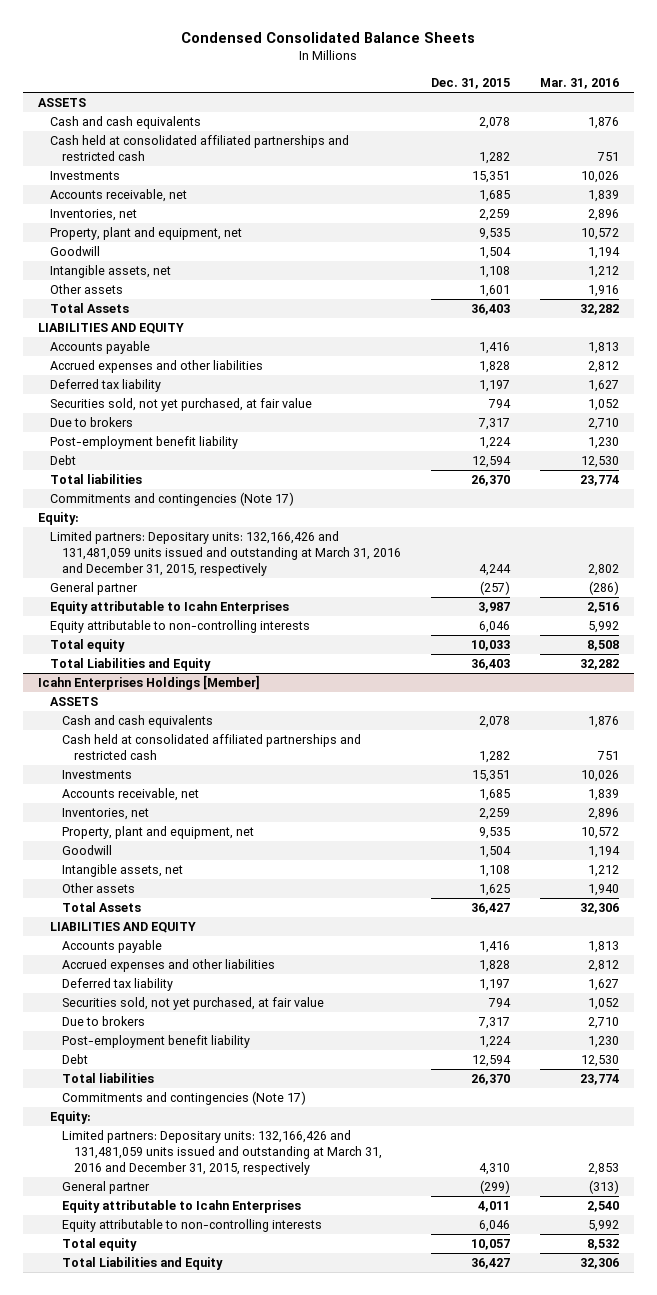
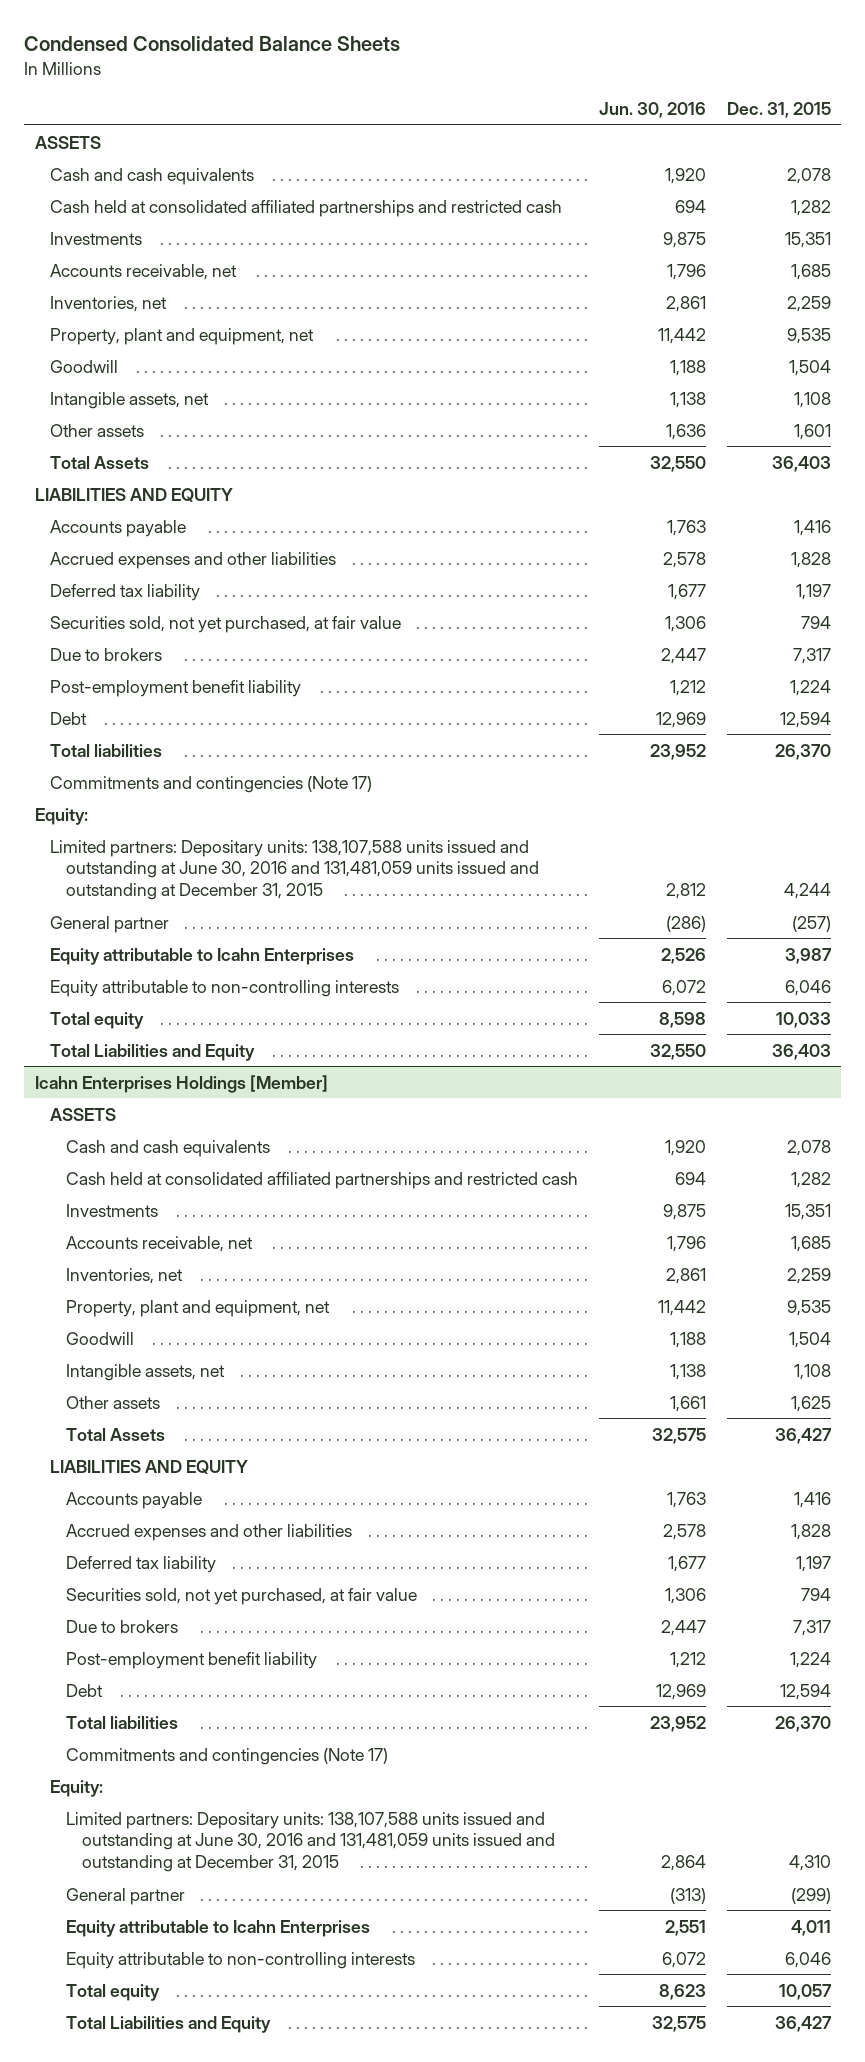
- | Dec. 31, 2015 | Mar. 31, 2016
+ | Jun. 30, 2016 | Dec. 31, 2015
- Limited partners: Depositary units: 132,166,426 and 131,481,059 units issued and outstanding at March 31, 2016 and December 31, 2015, respectively | 4,244 | 2,802
+ Limited partners: Depositary units: 138,107,588 units issued and outstanding at June 30, 2016 and 131,481,059 units issued and outstanding at December 31, 2015 | 2,812 | 4,244
@ Icahn Enterprises Holdings [Member]
- Limited partners: Depositary units: 132,166,426 and 131,481,059 units issued and outstanding at March 31, 2016 and December 31, 2015, respectively | 4,310 | 2,853
+ Limited partners: Depositary units: 138,107,588 units issued and outstanding at June 30, 2016 and 131,481,059 units issued and outstanding at December 31, 2015 | 2,864 | 4,310

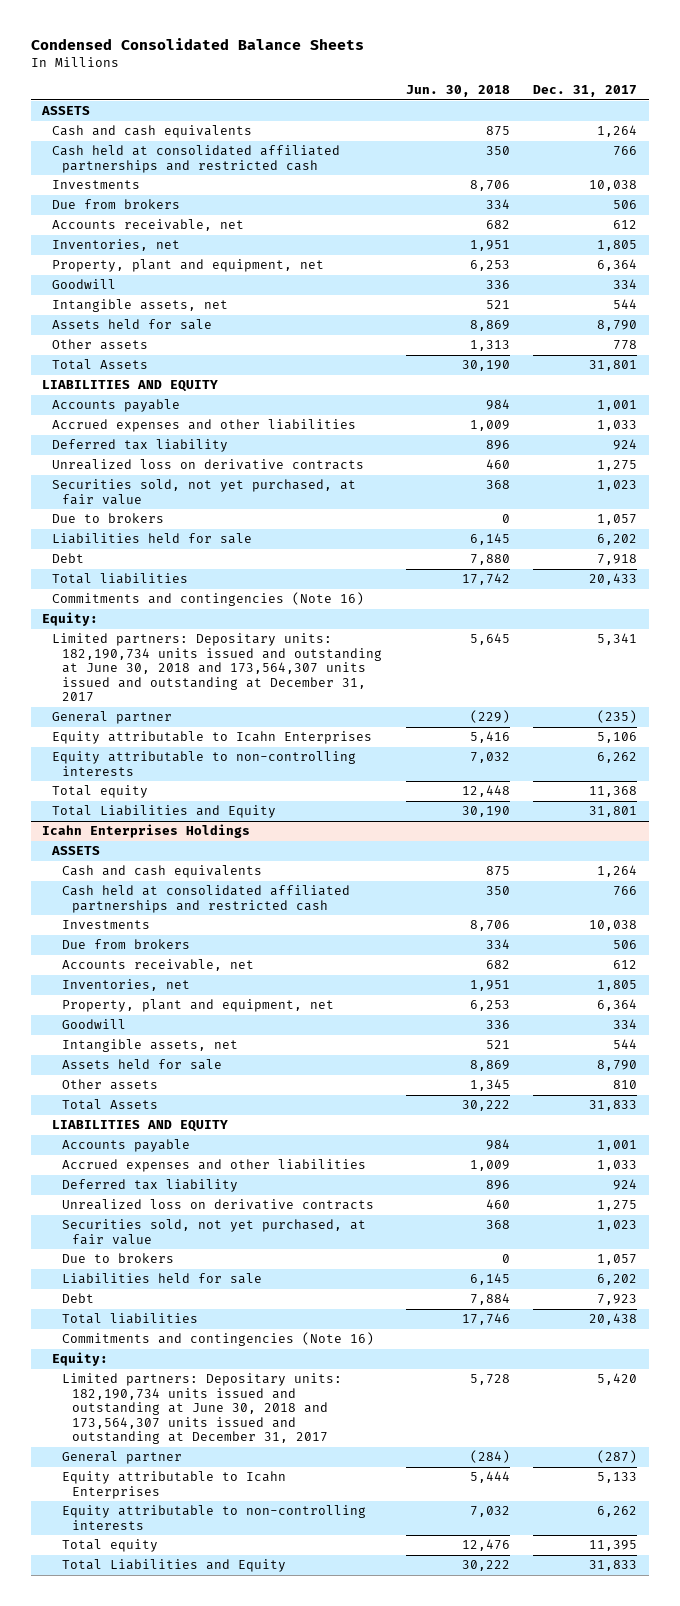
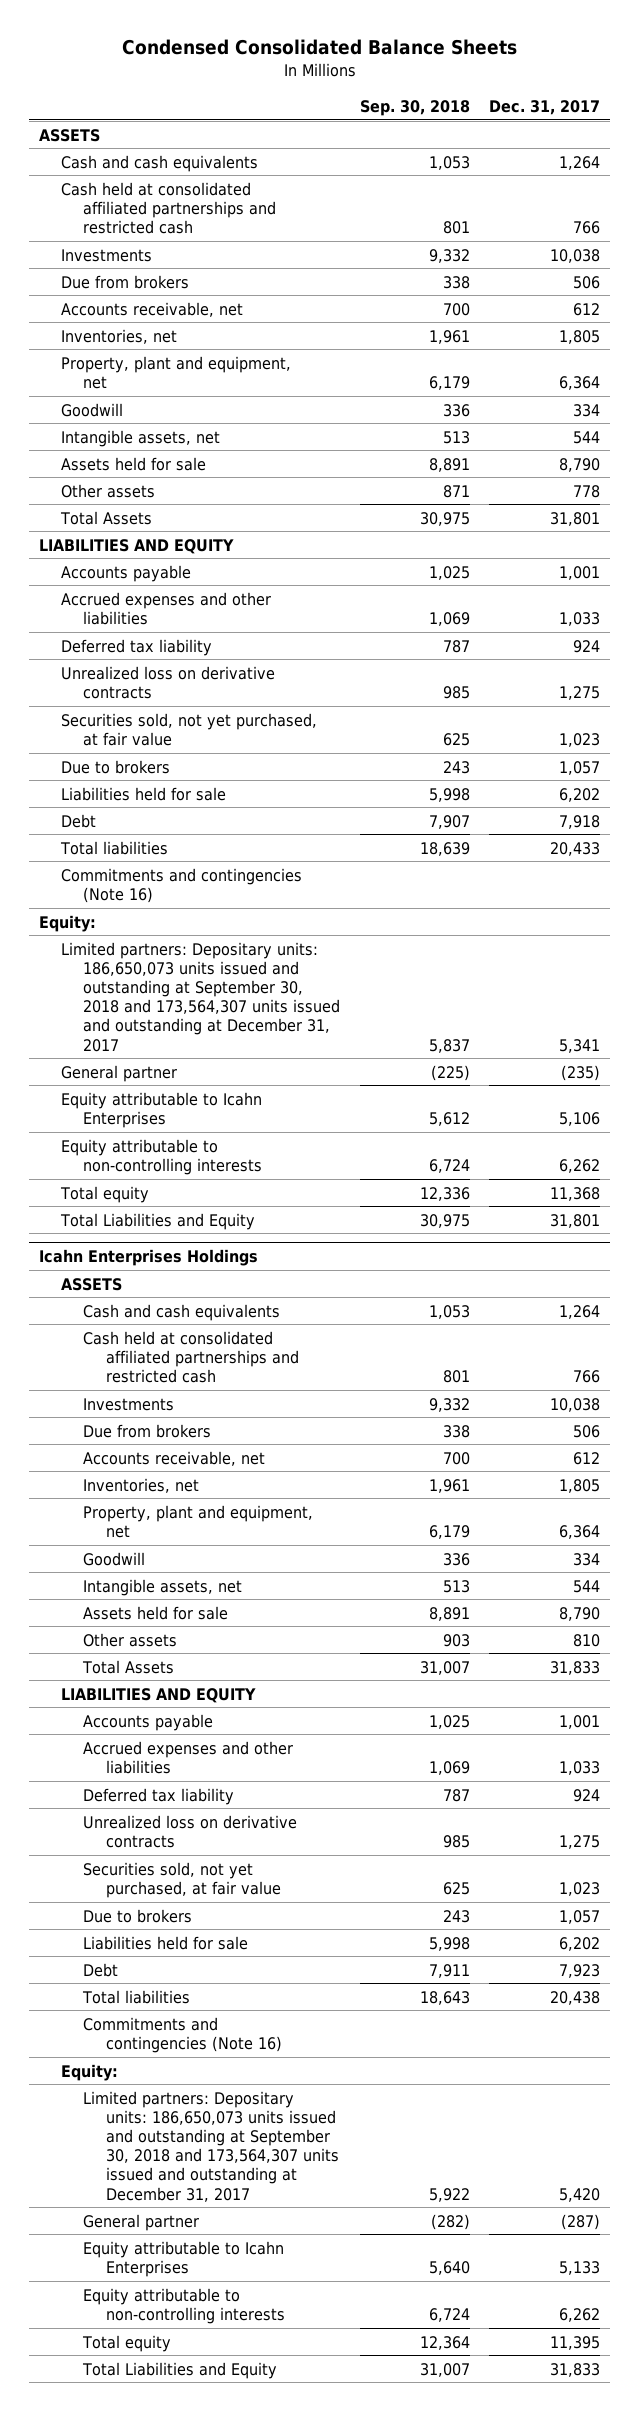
- | Jun. 30, 2018 | Dec. 31, 2017
+ | Sep. 30, 2018 | Dec. 31, 2017
- Limited partners: Depositary units: 182,190,734 units issued and outstanding at June 30, 2018 and 173,564,307 units issued and outstanding at December 31, 2017 | 5,645 | 5,341
+ Limited partners: Depositary units: 186,650,073 units issued and outstanding at September 30, 2018 and 173,564,307 units issued and outstanding at December 31, 2017 | 5,837 | 5,341
@ Icahn Enterprises Holdings
- Limited partners: Depositary units: 182,190,734 units issued and outstanding at June 30, 2018 and 173,564,307 units issued and outstanding at December 31, 2017 | 5,728 | 5,420
+ Limited partners: Depositary units: 186,650,073 units issued and outstanding at September 30, 2018 and 173,564,307 units issued and outstanding at December 31, 2017 | 5,922 | 5,420

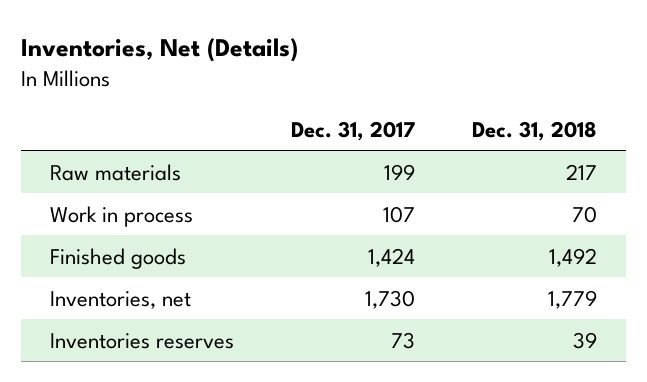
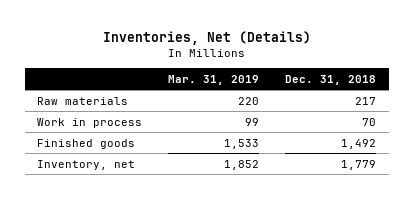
- | Dec. 31, 2017 | Dec. 31, 2018
+ | Mar. 31, 2019 | Dec. 31, 2018
- Inventories, net | 1,730 | 1,779
- Inventories reserves | 73 | 39
+ Inventory, net | 1,852 | 1,779

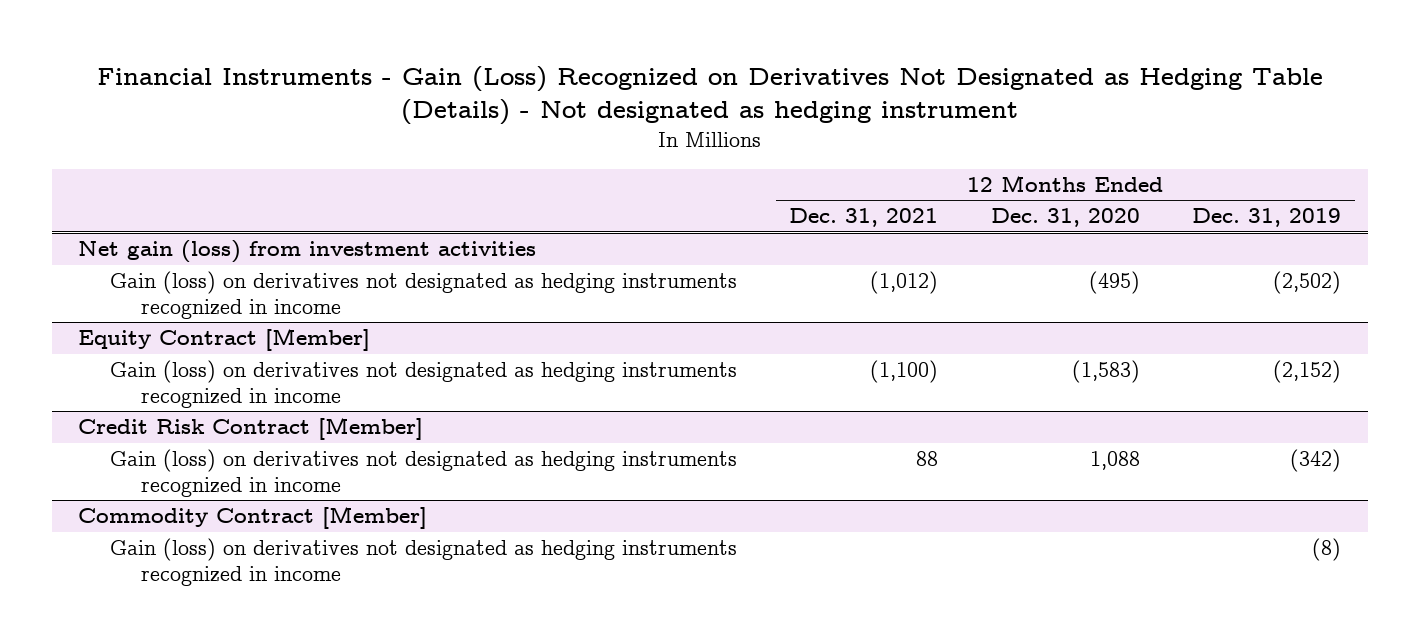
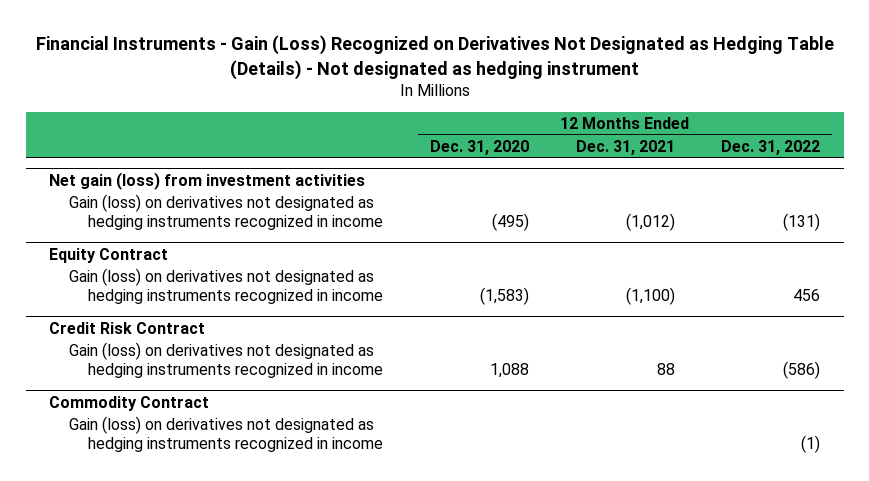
- | 12 Months Ended Dec. 31, 2021 | 12 Months Ended Dec. 31, 2020 | 12 Months Ended Dec. 31, 2019
+ | 12 Months Ended Dec. 31, 2020 | 12 Months Ended Dec. 31, 2021 | 12 Months Ended Dec. 31, 2022
- Equity Contract [Member]
+ Equity Contract
- Credit Risk Contract [Member]
+ Credit Risk Contract
- Commodity Contract [Member]
+ Commodity Contract

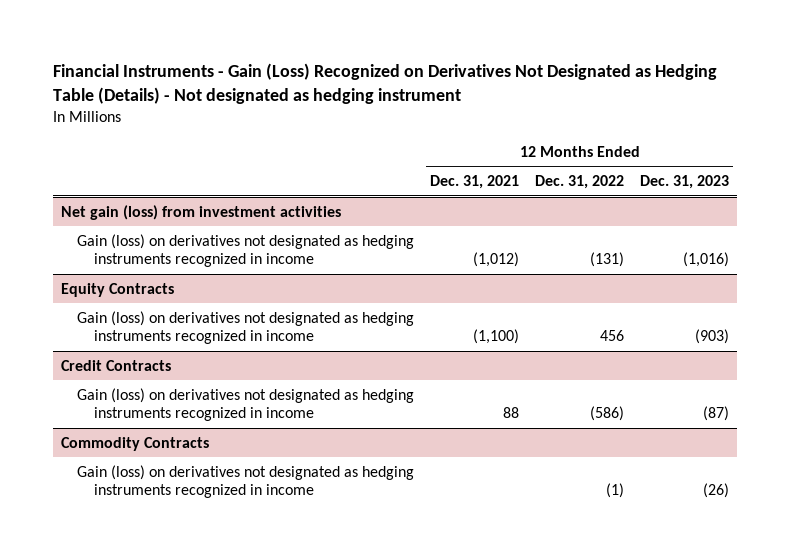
- | 12 Months Ended Dec. 31, 2020 | 12 Months Ended Dec. 31, 2021 | 12 Months Ended Dec. 31, 2022
+ | 12 Months Ended Dec. 31, 2021 | 12 Months Ended Dec. 31, 2022 | 12 Months Ended Dec. 31, 2023
- Equity Contract
+ Equity Contracts
- Credit Risk Contract
+ Credit Contracts
- Commodity Contract
+ Commodity Contracts

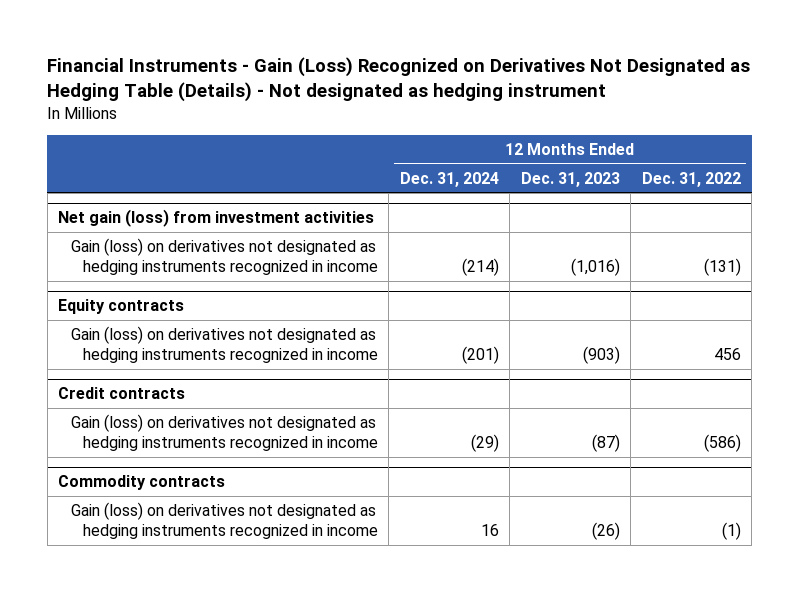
- | 12 Months Ended Dec. 31, 2021 | 12 Months Ended Dec. 31, 2022 | 12 Months Ended Dec. 31, 2023
+ | 12 Months Ended Dec. 31, 2024 | 12 Months Ended Dec. 31, 2023 | 12 Months Ended Dec. 31, 2022
- Equity Contracts
+ Equity contracts
- Credit Contracts
+ Credit contracts
- Commodity Contracts
+ Commodity contracts

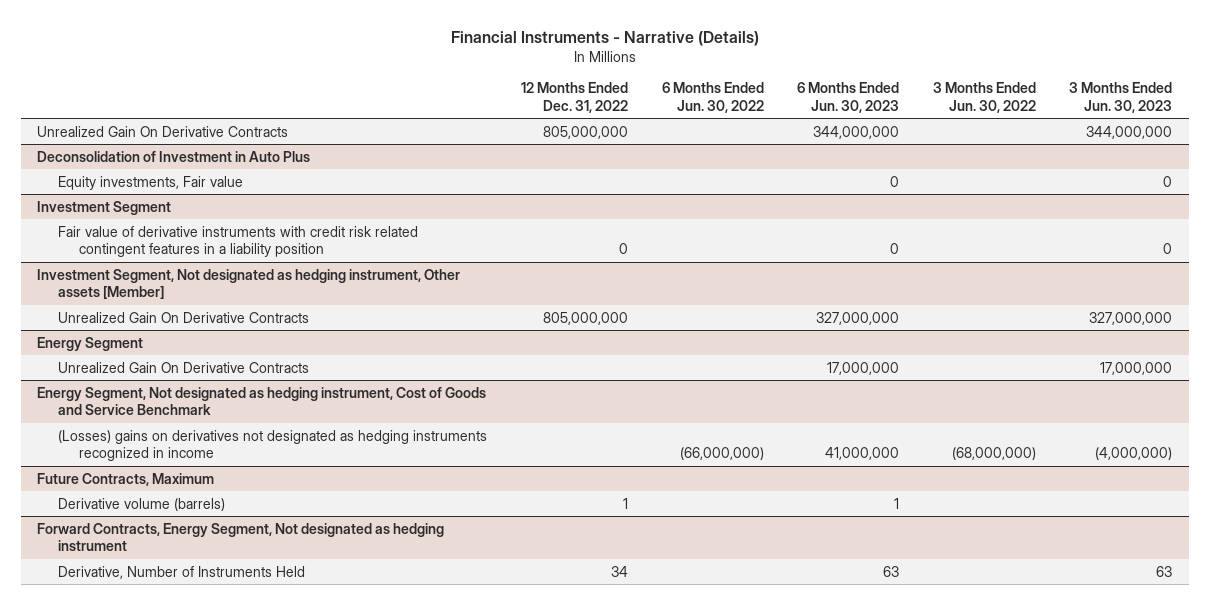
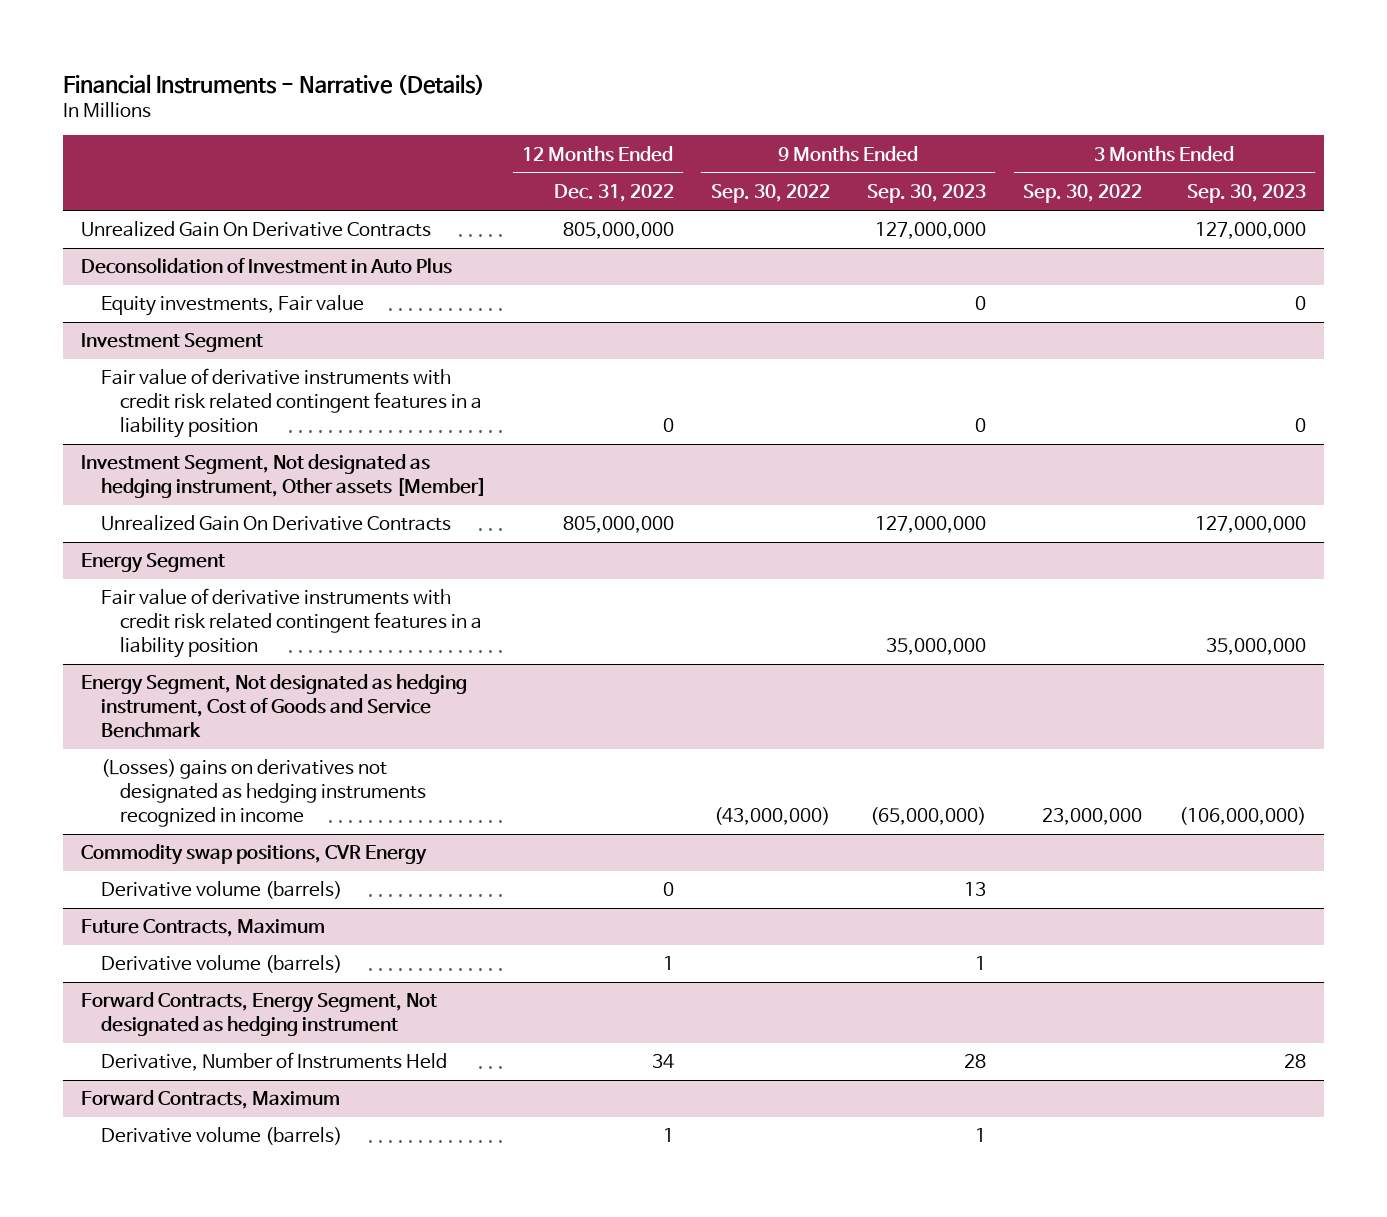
- | 12 Months Ended Dec. 31, 2022 | 6 Months Ended Jun. 30, 2022 | 6 Months Ended Jun. 30, 2023 | 3 Months Ended Jun. 30, 2022 | 3 Months Ended Jun. 30, 2023
+ | 12 Months Ended Dec. 31, 2022 | 9 Months Ended Sep. 30, 2022 | 9 Months Ended Sep. 30, 2023 | 3 Months Ended Sep. 30, 2022 | 3 Months Ended Sep. 30, 2023
@ Energy Segment
- Unrealized Gain On Derivative Contracts | | | 17,000,000 | | 17,000,000
+ Fair value of derivative instruments with credit risk related contingent features in a liability position | | | 35,000,000 | | 35,000,000
+ Commodity swap positions, CVR Energy
+ Derivative volume (barrels) | 0 | | 13 | |
+ Forward Contracts, Maximum
+ Derivative volume (barrels) | 1 | | 1 | |

